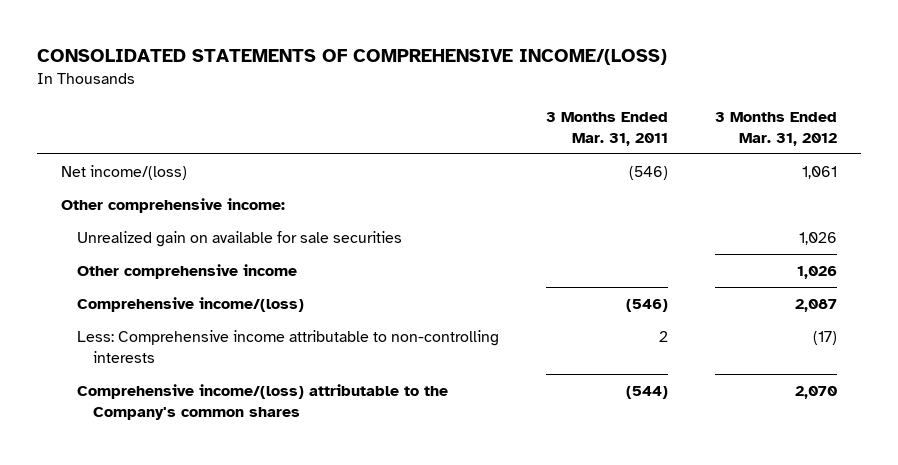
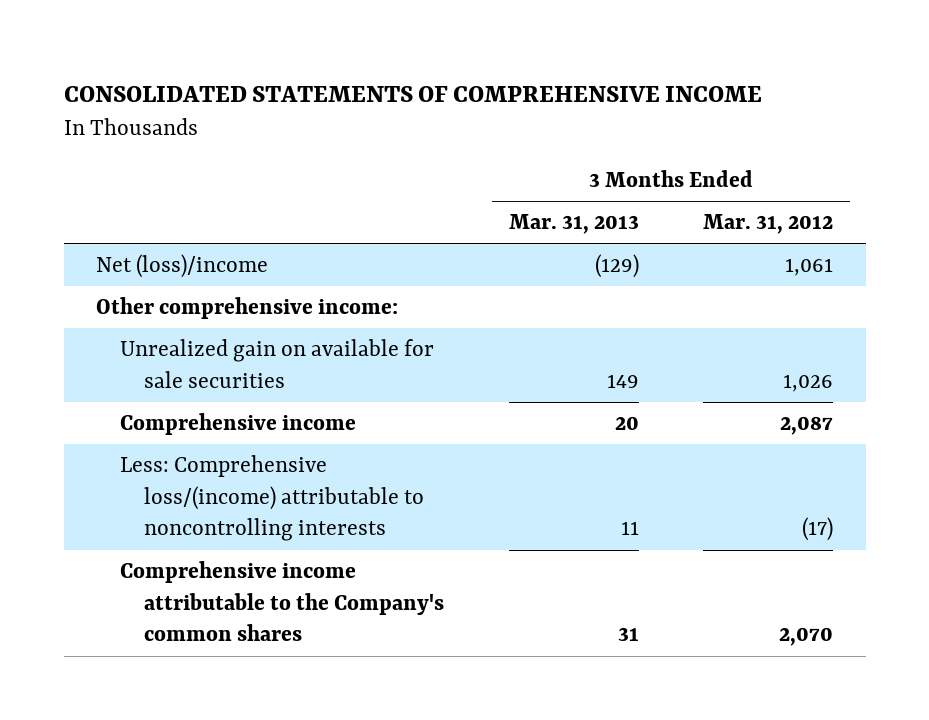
- CONSOLIDATED STATEMENTS OF COMPREHENSIVE INCOME/(LOSS)
+ CONSOLIDATED STATEMENTS OF COMPREHENSIVE INCOME
- | 3 Months Ended Mar. 31, 2011 | 3 Months Ended Mar. 31, 2012
+ | 3 Months Ended Mar. 31, 2013 | 3 Months Ended Mar. 31, 2012
- Net income/(loss) | (546) | 1,061
+ Net (loss)/income | (129) | 1,061
- Other comprehensive income | | 1,026
- Comprehensive income/(loss) | (546) | 2,087
- Less: Comprehensive income attributable to non-controlling interests | 2 | (17)
- Comprehensive income/(loss) attributable to the Company's common shares | (544) | 2,070
+ Comprehensive income | 20 | 2,087
+ Less: Comprehensive loss/(income) attributable to noncontrolling interests | 11 | (17)
+ Comprehensive income attributable to the Company's common shares | 31 | 2,070

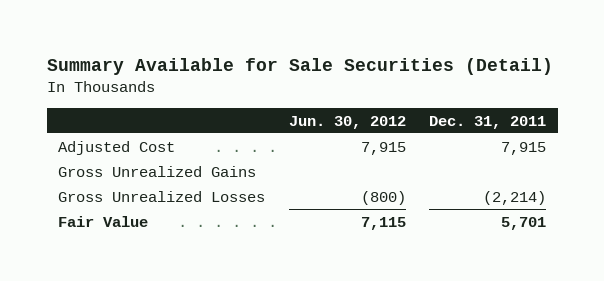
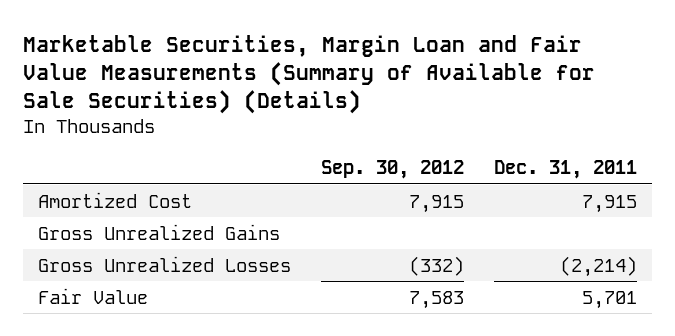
- Summary Available for Sale Securities (Detail)
+ Marketable Securities, Margin Loan and Fair Value Measurements (Summary of Available for Sale Securities) (Details)
- | Jun. 30, 2012 | Dec. 31, 2011
+ | Sep. 30, 2012 | Dec. 31, 2011
- Adjusted Cost | 7,915 | 7,915
+ Amortized Cost | 7,915 | 7,915

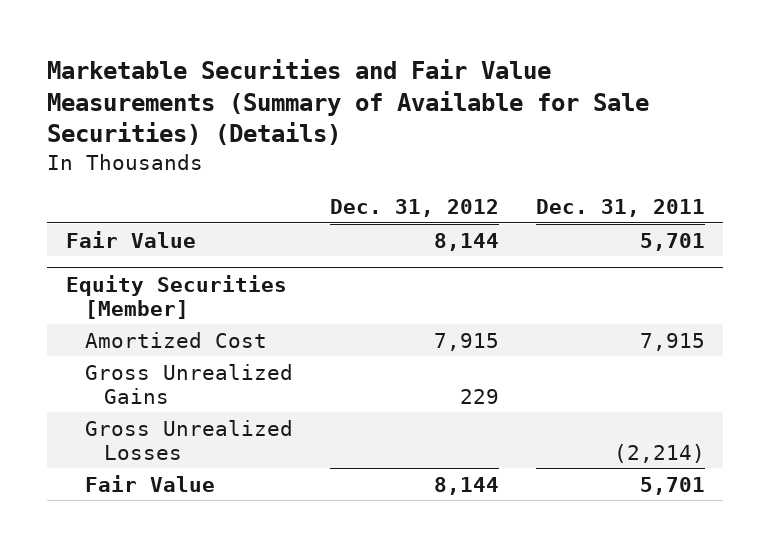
- Marketable Securities, Margin Loan and Fair Value Measurements (Summary of Available for Sale Securities) (Details)
+ Marketable Securities and Fair Value Measurements (Summary of Available for Sale Securities) (Details)
- | Sep. 30, 2012 | Dec. 31, 2011
+ | Dec. 31, 2012 | Dec. 31, 2011
+ Fair Value | 8,144 | 5,701
+ Equity Securities [Member]

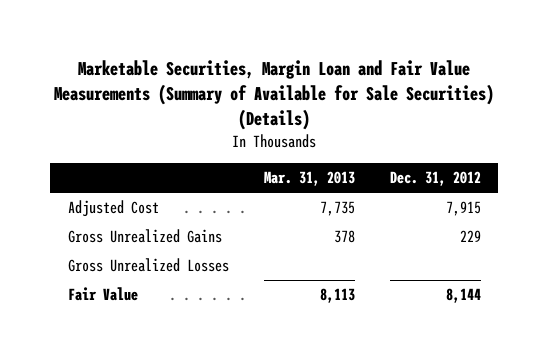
- Marketable Securities and Fair Value Measurements (Summary of Available for Sale Securities) (Details)
+ Marketable Securities, Margin Loan and Fair Value Measurements (Summary of Available for Sale Securities) (Details)
- | Dec. 31, 2012 | Dec. 31, 2011
+ | Mar. 31, 2013 | Dec. 31, 2012
- Fair Value | 8,144 | 5,701
- Equity Securities [Member]
- Amortized Cost | 7,915 | 7,915
+ Adjusted Cost | 7,735 | 7,915

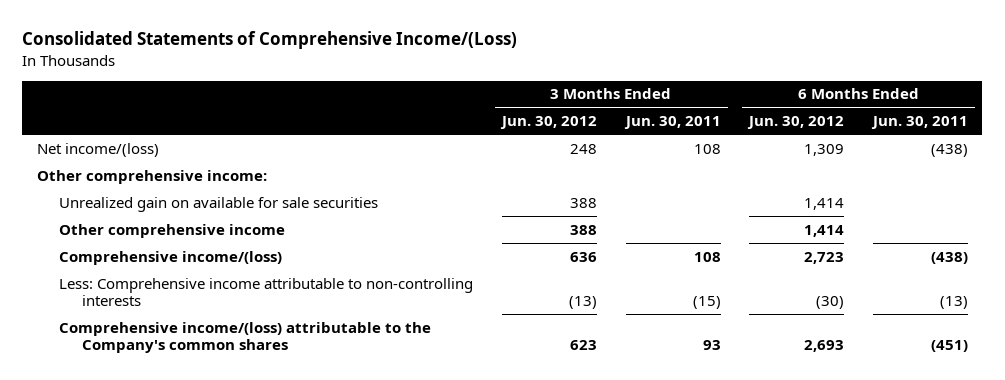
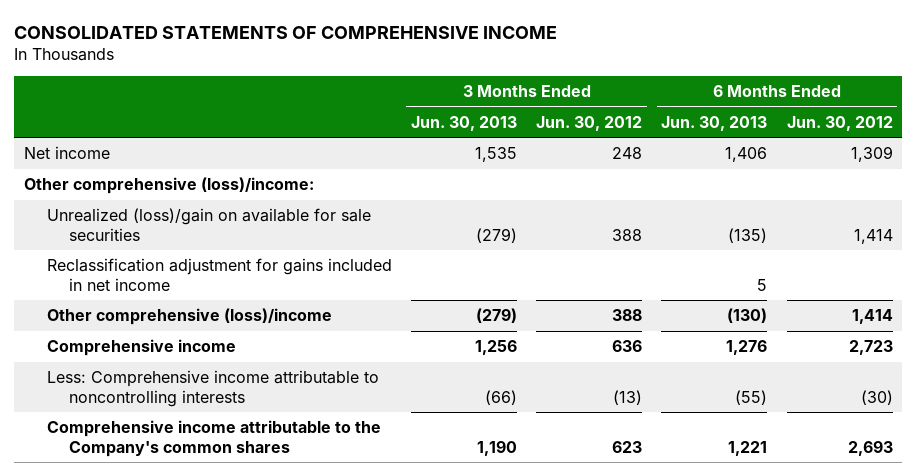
- Consolidated Statements of Comprehensive Income/(Loss)
+ CONSOLIDATED STATEMENTS OF COMPREHENSIVE INCOME
- | 3 Months Ended Jun. 30, 2012 | 3 Months Ended Jun. 30, 2011 | 6 Months Ended Jun. 30, 2012 | 6 Months Ended Jun. 30, 2011
+ | 3 Months Ended Jun. 30, 2013 | 3 Months Ended Jun. 30, 2012 | 6 Months Ended Jun. 30, 2013 | 6 Months Ended Jun. 30, 2012
- Net income/(loss) | 248 | 108 | 1,309 | (438)
- Other comprehensive income:
- Unrealized gain on available for sale securities | 388 | | 1,414 |
- Other comprehensive income | 388 | | 1,414 |
- Comprehensive income/(loss) | 636 | 108 | 2,723 | (438)
- Less: Comprehensive income attributable to non-controlling interests | (13) | (15) | (30) | (13)
- Comprehensive income/(loss) attributable to the Company's common shares | 623 | 93 | 2,693 | (451)
+ Net income | 1,535 | 248 | 1,406 | 1,309
+ Other comprehensive (loss)/income:
+ Unrealized (loss)/gain on available for sale securities | (279) | 388 | (135) | 1,414
+ Reclassification adjustment for gains included in net income | | | 5 |
+ Other comprehensive (loss)/income | (279) | 388 | (130) | 1,414
+ Comprehensive income | 1,256 | 636 | 1,276 | 2,723
+ Less: Comprehensive income attributable to noncontrolling interests | (66) | (13) | (55) | (30)
+ Comprehensive income attributable to the Company's common shares | 1,190 | 623 | 1,221 | 2,693

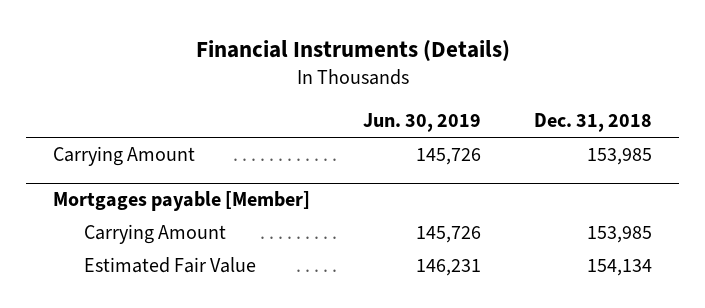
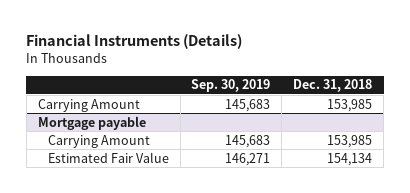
- | Jun. 30, 2019 | Dec. 31, 2018
+ | Sep. 30, 2019 | Dec. 31, 2018
- Mortgages payable [Member]
+ Mortgage payable

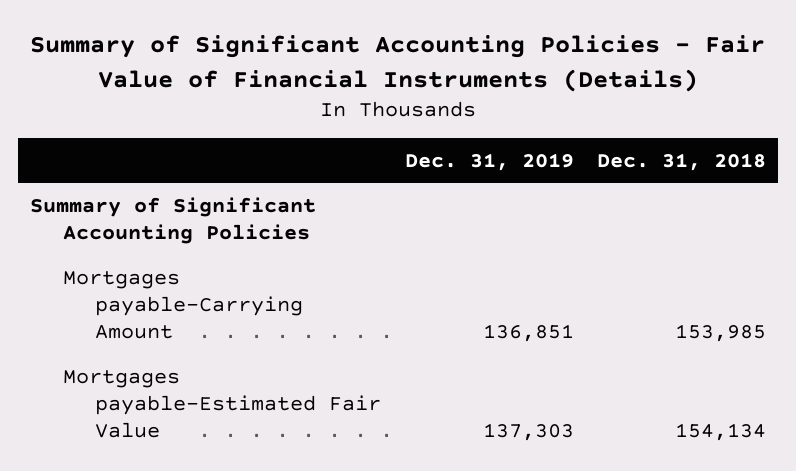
- Financial Instruments (Details)
+ Summary of Significant Accounting Policies - Fair Value of Financial Instruments (Details)
- | Sep. 30, 2019 | Dec. 31, 2018
+ | Dec. 31, 2019 | Dec. 31, 2018
- Carrying Amount | 145,683 | 153,985
- Mortgage payable
- Carrying Amount | 145,683 | 153,985
- Estimated Fair Value | 146,271 | 154,134
+ Summary of Significant Accounting Policies
+ Mortgages payable-Carrying Amount | 136,851 | 153,985
+ Mortgages payable-Estimated Fair Value | 137,303 | 154,134

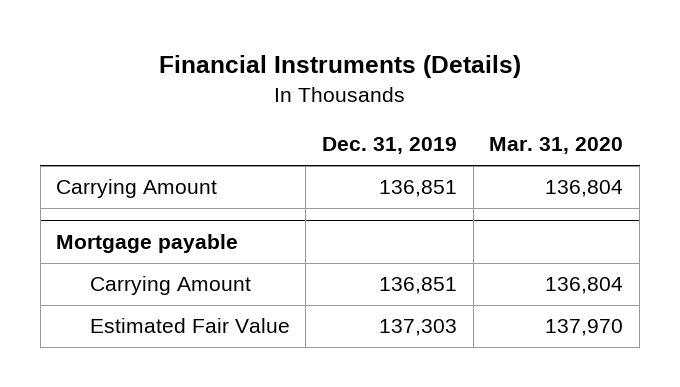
- Summary of Significant Accounting Policies - Fair Value of Financial Instruments (Details)
+ Financial Instruments (Details)
- | Dec. 31, 2019 | Dec. 31, 2018
+ | Dec. 31, 2019 | Mar. 31, 2020
- Summary of Significant Accounting Policies
- Mortgages payable-Carrying Amount | 136,851 | 153,985
- Mortgages payable-Estimated Fair Value | 137,303 | 154,134
+ Carrying Amount | 136,851 | 136,804
+ Mortgage payable
+ Carrying Amount | 136,851 | 136,804
+ Estimated Fair Value | 137,303 | 137,970

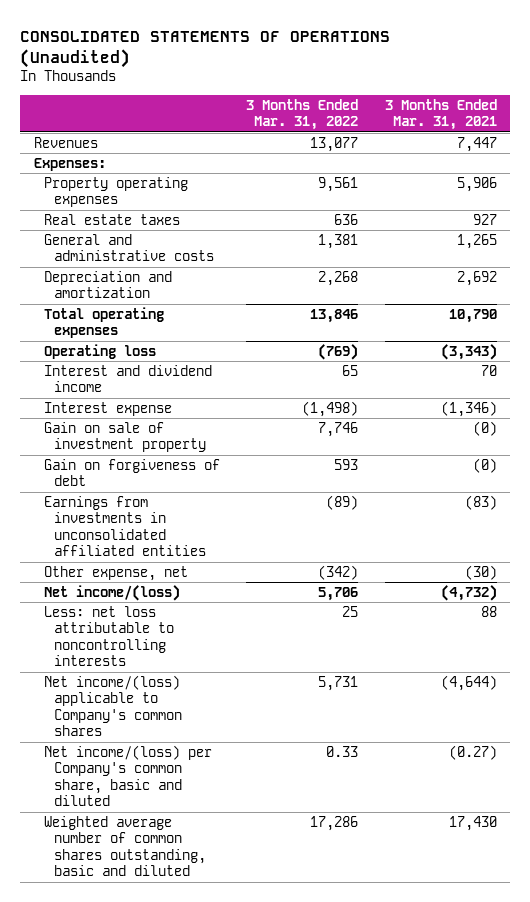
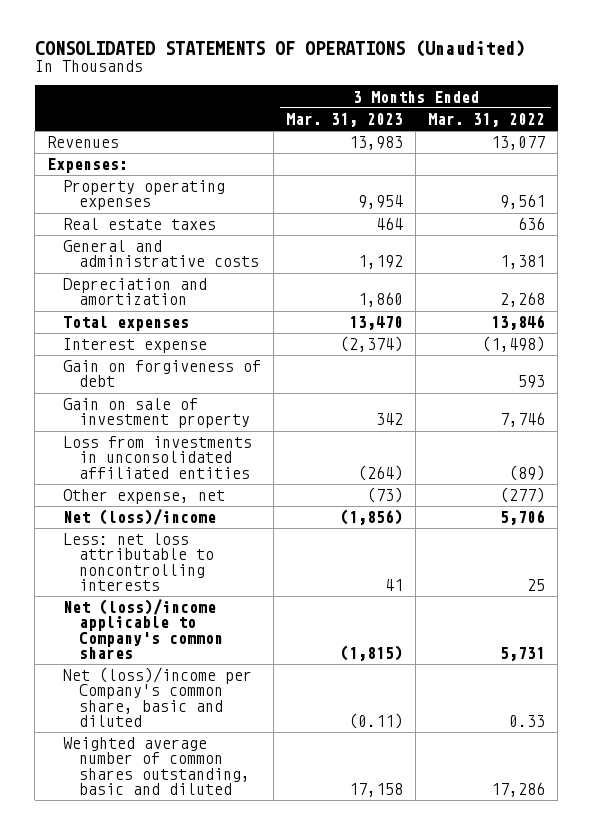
- | 3 Months Ended Mar. 31, 2022 | 3 Months Ended Mar. 31, 2021
+ | 3 Months Ended Mar. 31, 2023 | 3 Months Ended Mar. 31, 2022
- Total operating expenses | 13,846 | 10,790
- Operating loss | (769) | (3,343)
- Interest and dividend income | 65 | 70
+ Total expenses | 13,470 | 13,846
- Earnings from investments in unconsolidated affiliated entities | (89) | (83)
- Other expense, net | (342) | (30)
- Net income/(loss) | 5,706 | (4,732)
moved down: Gain on sale of investment property | 342 | 7,746
+ Loss from investments in unconsolidated affiliated entities | (264) | (89)
+ Other expense, net | (73) | (277)
+ Net (loss)/income | (1,856) | 5,706
- Net income/(loss) applicable to Company's common shares | 5,731 | (4,644)
- Net income/(loss) per Company's common share, basic and diluted | 0.33 | (0.27)
+ Net (loss)/income applicable to Company's common shares | (1,815) | 5,731
+ Net (loss)/income per Company's common share, basic and diluted | (0.11) | 0.33

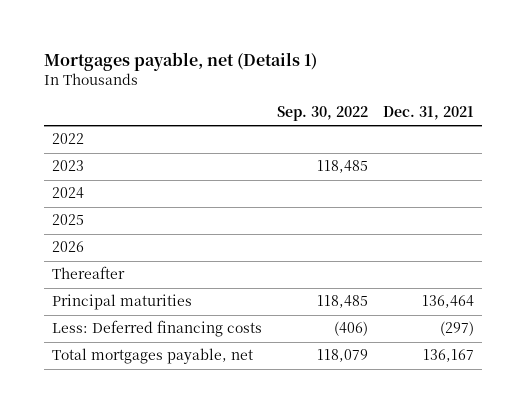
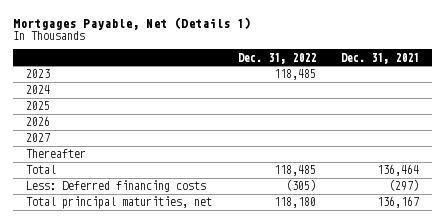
- Mortgages payable, net (Details 1)
+ Mortgages Payable, Net (Details 1)
- | Sep. 30, 2022 | Dec. 31, 2021
+ | Dec. 31, 2022 | Dec. 31, 2021
- 2022
+ 2027
- Principal maturities | 118,485 | 136,464
+ Total | 118,485 | 136,464
- Total mortgages payable, net | 118,079 | 136,167
+ Total principal maturities, net | 118,180 | 136,167

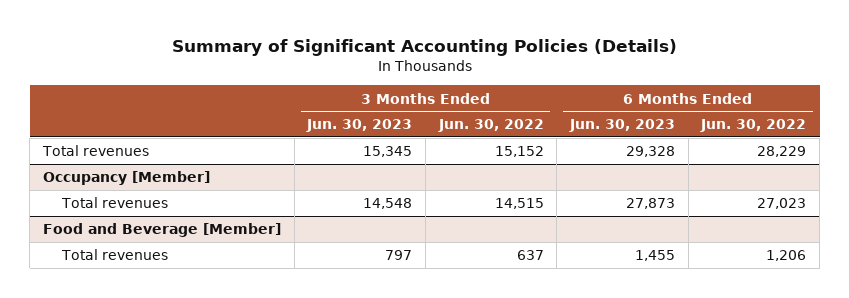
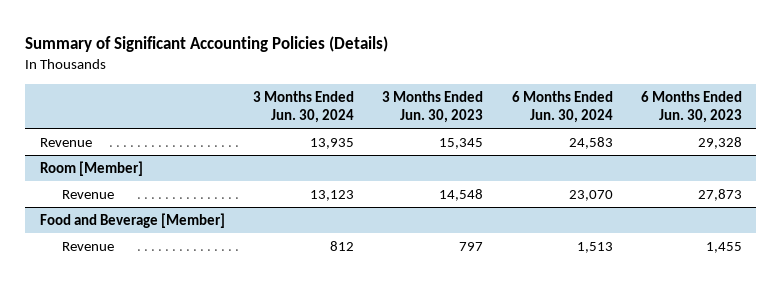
- | 3 Months Ended Jun. 30, 2023 | 3 Months Ended Jun. 30, 2022 | 6 Months Ended Jun. 30, 2023 | 6 Months Ended Jun. 30, 2022
+ | 3 Months Ended Jun. 30, 2024 | 3 Months Ended Jun. 30, 2023 | 6 Months Ended Jun. 30, 2024 | 6 Months Ended Jun. 30, 2023
- Total revenues | 15,345 | 15,152 | 29,328 | 28,229
- Occupancy [Member]
- Total revenues | 14,548 | 14,515 | 27,873 | 27,023
+ Revenue | 13,935 | 15,345 | 24,583 | 29,328
+ Room [Member]
+ Revenue | 13,123 | 14,548 | 23,070 | 27,873
@ Food and Beverage [Member]
- Total revenues | 797 | 637 | 1,455 | 1,206
+ Revenue | 812 | 797 | 1,513 | 1,455

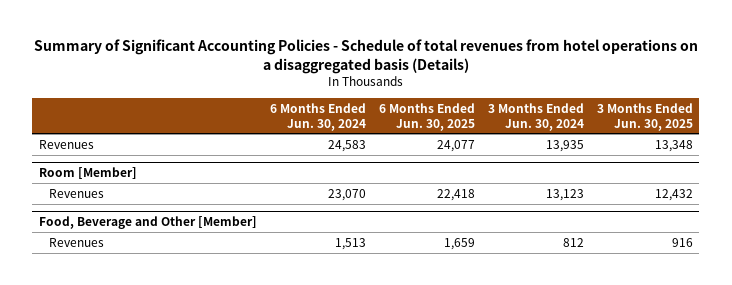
- Summary of Significant Accounting Policies (Details)
+ Summary of Significant Accounting Policies - Schedule of total revenues from hotel operations on a disaggregated basis (Details)
- | 3 Months Ended Jun. 30, 2024 | 3 Months Ended Jun. 30, 2023 | 6 Months Ended Jun. 30, 2024 | 6 Months Ended Jun. 30, 2023
+ | 6 Months Ended Jun. 30, 2024 | 6 Months Ended Jun. 30, 2025 | 3 Months Ended Jun. 30, 2024 | 3 Months Ended Jun. 30, 2025
- Revenue | 13,935 | 15,345 | 24,583 | 29,328
+ Revenues | 24,583 | 24,077 | 13,935 | 13,348
@ Room [Member]
- Revenue | 13,123 | 14,548 | 23,070 | 27,873
- Food and Beverage [Member]
- Revenue | 812 | 797 | 1,513 | 1,455
@ Room [Member]
+ Revenues | 23,070 | 22,418 | 13,123 | 12,432
+ Food, Beverage and Other [Member]
+ Revenues | 1,513 | 1,659 | 812 | 916

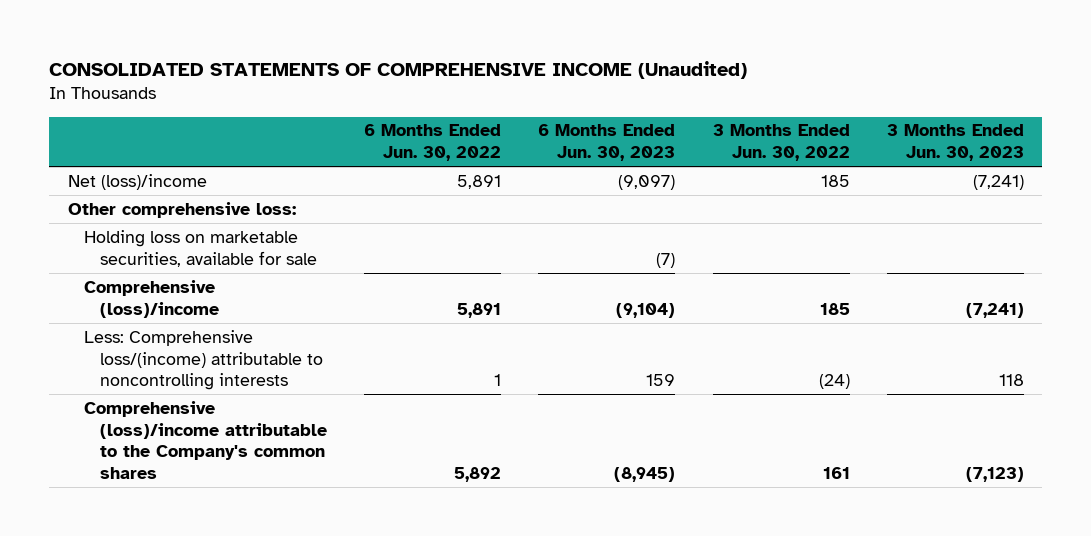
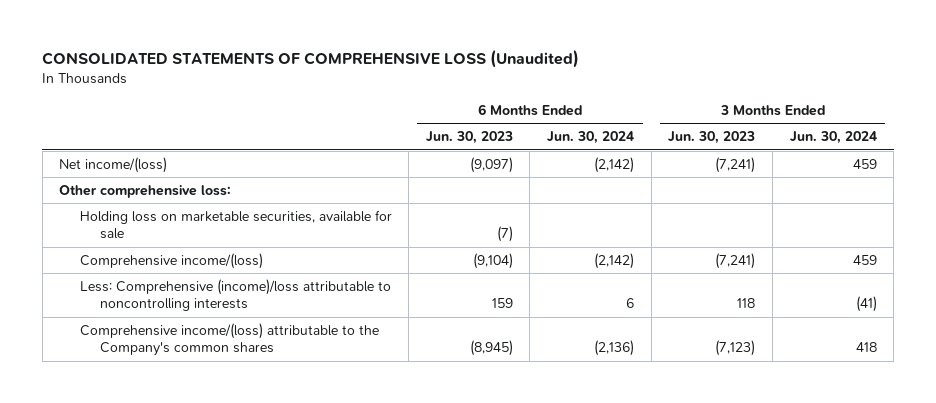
- CONSOLIDATED STATEMENTS OF COMPREHENSIVE INCOME (Unaudited)
+ CONSOLIDATED STATEMENTS OF COMPREHENSIVE LOSS (Unaudited)
- | 6 Months Ended Jun. 30, 2022 | 6 Months Ended Jun. 30, 2023 | 3 Months Ended Jun. 30, 2022 | 3 Months Ended Jun. 30, 2023
+ | 6 Months Ended Jun. 30, 2023 | 6 Months Ended Jun. 30, 2024 | 3 Months Ended Jun. 30, 2023 | 3 Months Ended Jun. 30, 2024
- Net (loss)/income | 5,891 | (9,097) | 185 | (7,241)
+ Net income/(loss) | (9,097) | (2,142) | (7,241) | 459
- Comprehensive (loss)/income | 5,891 | (9,104) | 185 | (7,241)
- Less: Comprehensive loss/(income) attributable to noncontrolling interests | 1 | 159 | (24) | 118
- Comprehensive (loss)/income attributable to the Company's common shares | 5,892 | (8,945) | 161 | (7,123)
+ Comprehensive income/(loss) | (9,104) | (2,142) | (7,241) | 459
+ Less: Comprehensive (income)/loss attributable to noncontrolling interests | 159 | 6 | 118 | (41)
+ Comprehensive income/(loss) attributable to the Company's common shares | (8,945) | (2,136) | (7,123) | 418

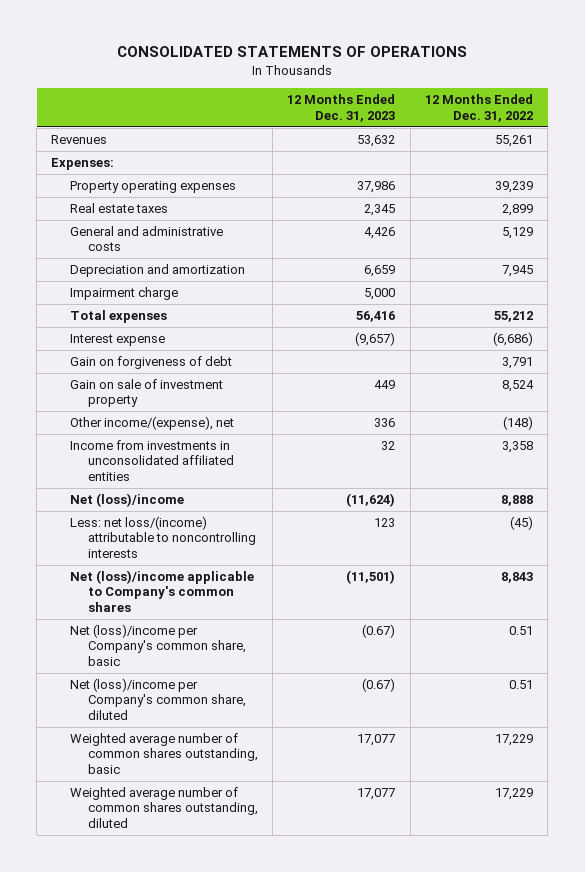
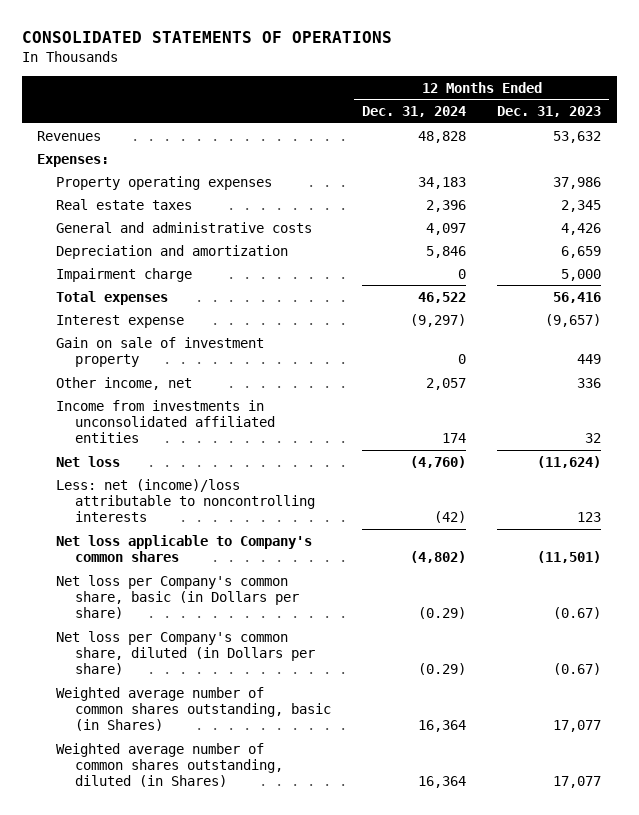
- | 12 Months Ended Dec. 31, 2023 | 12 Months Ended Dec. 31, 2022
+ | 12 Months Ended Dec. 31, 2024 | 12 Months Ended Dec. 31, 2023
- Gain on forgiveness of debt | | 3,791
- Other income/(expense), net | 336 | (148)
+ Other income, net | 2,057 | 336
- Net (loss)/income | (11,624) | 8,888
- Less: net loss/(income) attributable to noncontrolling interests | 123 | (45)
- Net (loss)/income applicable to Company's common shares | (11,501) | 8,843
- Net (loss)/income per Company's common share, basic | (0.67) | 0.51
- Net (loss)/income per Company's common share, diluted | (0.67) | 0.51
- Weighted average number of common shares outstanding, basic | 17,077 | 17,229
- Weighted average number of common shares outstanding, diluted | 17,077 | 17,229
+ Net loss | (4,760) | (11,624)
+ Less: net (income)/loss attributable to noncontrolling interests | (42) | 123
+ Net loss applicable to Company's common shares | (4,802) | (11,501)
+ Net loss per Company's common share, basic (in Dollars per share) | (0.29) | (0.67)
+ Net loss per Company's common share, diluted (in Dollars per share) | (0.29) | (0.67)
+ Weighted average number of common shares outstanding, basic (in Shares) | 16,364 | 17,077
+ Weighted average number of common shares outstanding, diluted (in Shares) | 16,364 | 17,077

